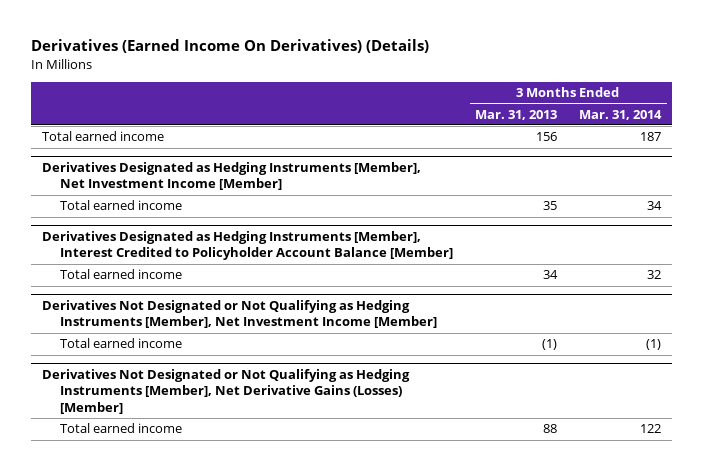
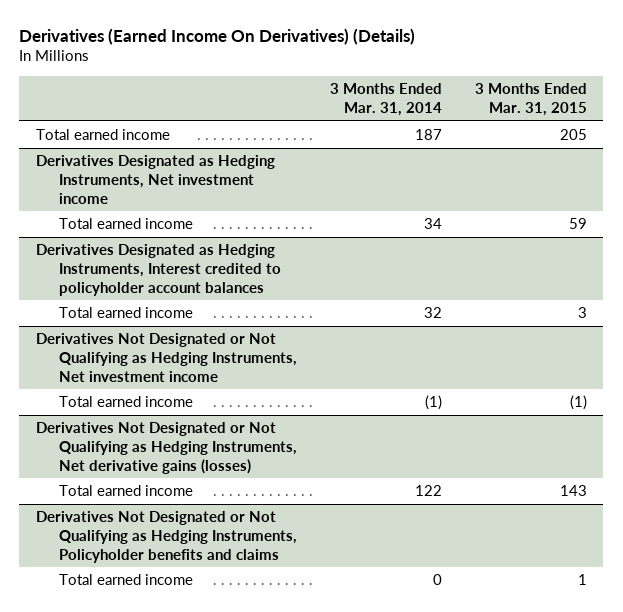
- | 3 Months Ended Mar. 31, 2013 | 3 Months Ended Mar. 31, 2014
+ | 3 Months Ended Mar. 31, 2014 | 3 Months Ended Mar. 31, 2015
- Derivatives Designated as Hedging Instruments [Member], Net Investment Income [Member]
+ Derivatives Designated as Hedging Instruments, Net investment income
- Derivatives Designated as Hedging Instruments [Member], Interest Credited to Policyholder Account Balance [Member]
+ Derivatives Designated as Hedging Instruments, Interest credited to policyholder account balances
- Derivatives Not Designated or Not Qualifying as Hedging Instruments [Member], Net Investment Income [Member]
+ Derivatives Not Designated or Not Qualifying as Hedging Instruments, Net investment income
- Derivatives Not Designated or Not Qualifying as Hedging Instruments [Member], Net Derivative Gains (Losses) [Member]
+ Derivatives Not Designated or Not Qualifying as Hedging Instruments, Net derivative gains (losses)
+ Derivatives Not Designated or Not Qualifying as Hedging Instruments, Policyholder benefits and claims
+ Total earned income | 0 | 1

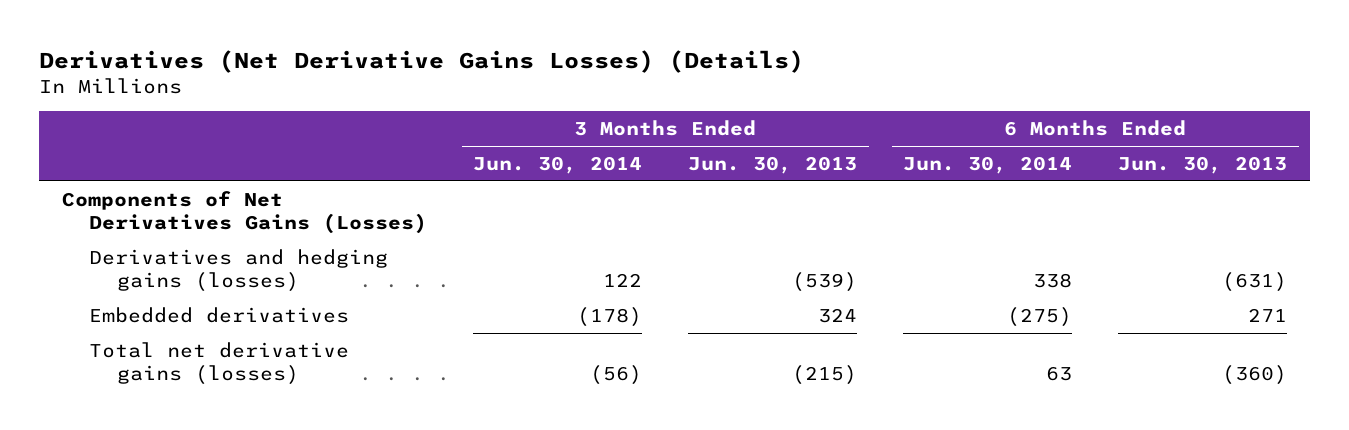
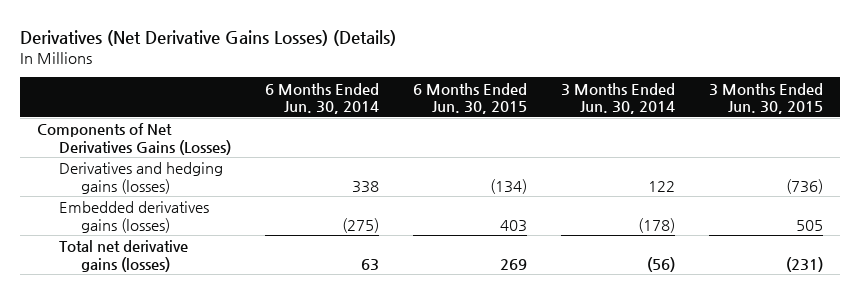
- | 3 Months Ended Jun. 30, 2014 | 3 Months Ended Jun. 30, 2013 | 6 Months Ended Jun. 30, 2014 | 6 Months Ended Jun. 30, 2013
+ | 6 Months Ended Jun. 30, 2014 | 6 Months Ended Jun. 30, 2015 | 3 Months Ended Jun. 30, 2014 | 3 Months Ended Jun. 30, 2015
- Embedded derivatives | (178) | 324 | (275) | 271
+ Embedded derivatives gains (losses) | (275) | 403 | (178) | 505

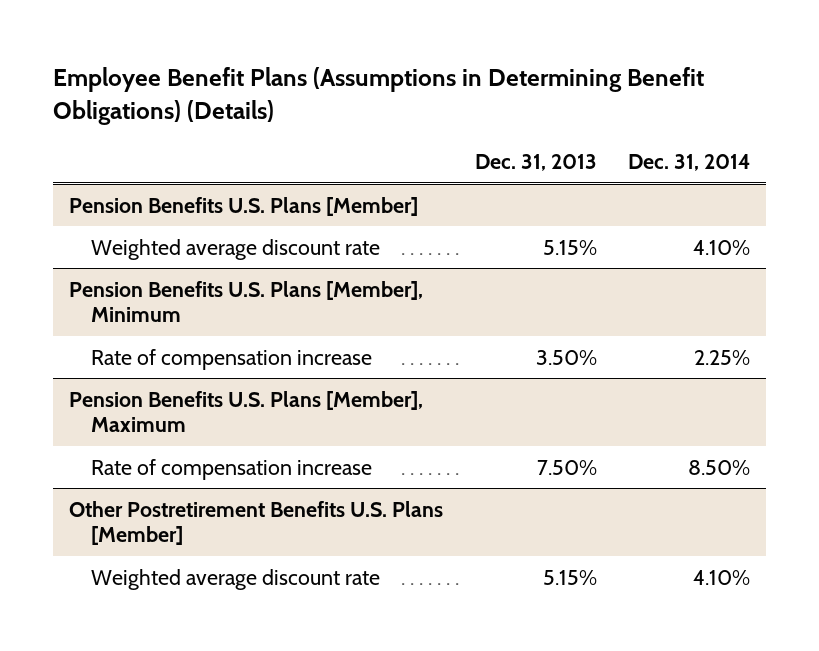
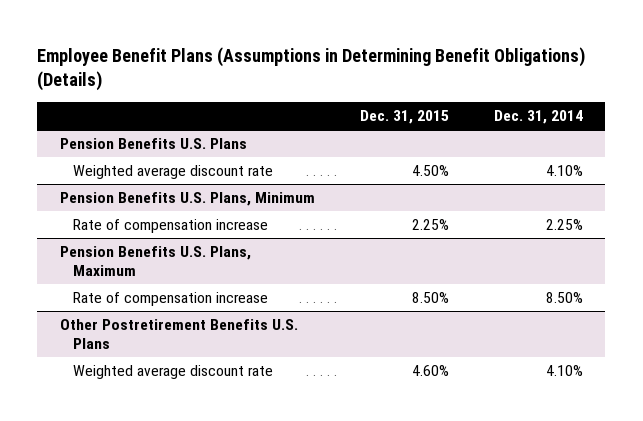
- | Dec. 31, 2013 | Dec. 31, 2014
+ | Dec. 31, 2015 | Dec. 31, 2014
- Pension Benefits U.S. Plans [Member]
+ Pension Benefits U.S. Plans
- Pension Benefits U.S. Plans [Member], Minimum
+ Pension Benefits U.S. Plans, Minimum
- Pension Benefits U.S. Plans [Member], Maximum
+ Pension Benefits U.S. Plans, Maximum
- Other Postretirement Benefits U.S. Plans [Member]
+ Other Postretirement Benefits U.S. Plans

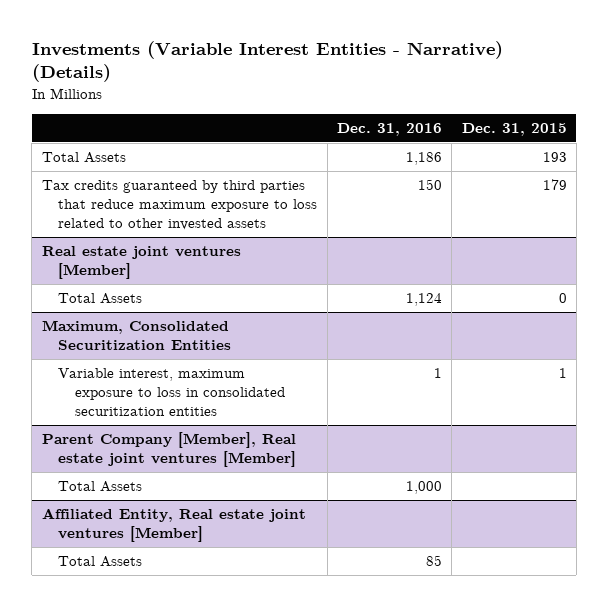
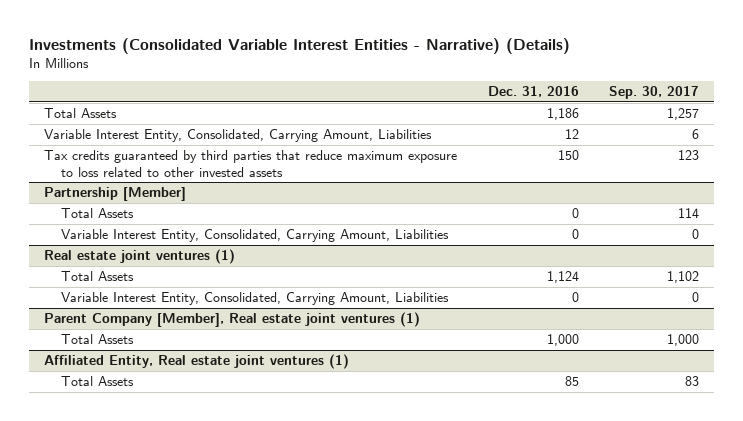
- Investments (Variable Interest Entities - Narrative) (Details)
+ Investments (Consolidated Variable Interest Entities - Narrative) (Details)
- | Dec. 31, 2016 | Dec. 31, 2015
+ | Dec. 31, 2016 | Sep. 30, 2017
+ Variable Interest Entity, Consolidated, Carrying Amount, Liabilities | 12 | 6
- Real estate joint ventures [Member]
+ Partnership [Member]
+ Total Assets | 0 | 114
+ Variable Interest Entity, Consolidated, Carrying Amount, Liabilities | 0 | 0
+ Real estate joint ventures (1)
- Maximum, Consolidated Securitization Entities
- Variable interest, maximum exposure to loss in consolidated securitization entities | 1 | 1
- Parent Company [Member], Real estate joint ventures [Member]
+ Variable Interest Entity, Consolidated, Carrying Amount, Liabilities | 0 | 0
+ Parent Company [Member], Real estate joint ventures (1)
- Affiliated Entity, Real estate joint ventures [Member]
+ Affiliated Entity, Real estate joint ventures (1)

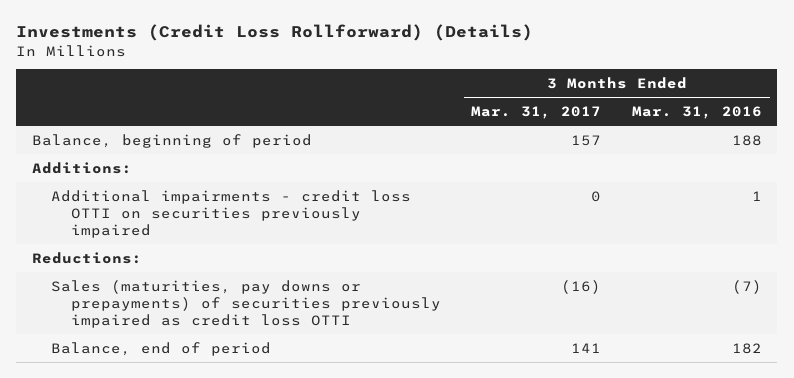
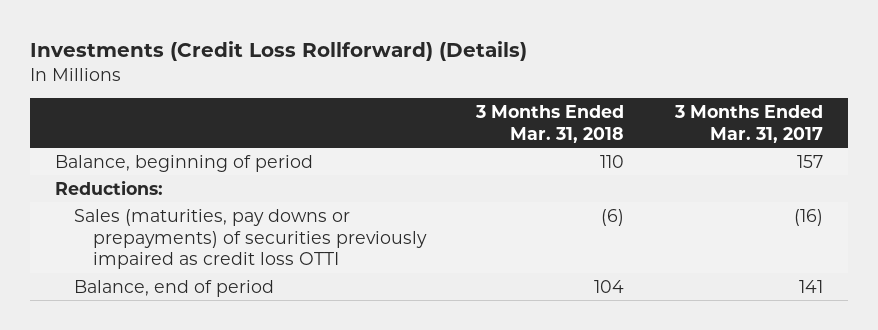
- | 3 Months Ended Mar. 31, 2017 | 3 Months Ended Mar. 31, 2016
+ | 3 Months Ended Mar. 31, 2018 | 3 Months Ended Mar. 31, 2017
- Additions:
- Additional impairments - credit loss OTTI on securities previously impaired | 0 | 1

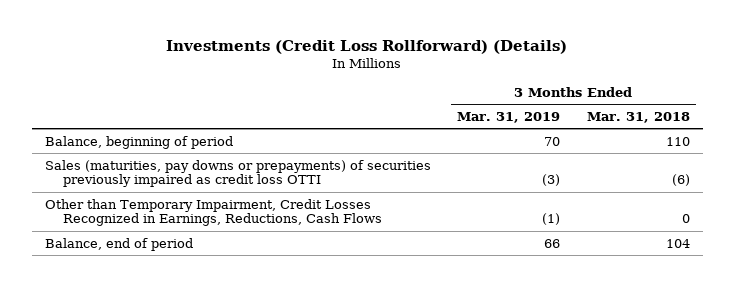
- | 3 Months Ended Mar. 31, 2018 | 3 Months Ended Mar. 31, 2017
+ | 3 Months Ended Mar. 31, 2019 | 3 Months Ended Mar. 31, 2018
- Reductions:
+ Other than Temporary Impairment, Credit Losses Recognized in Earnings, Reductions, Cash Flows | (1) | 0

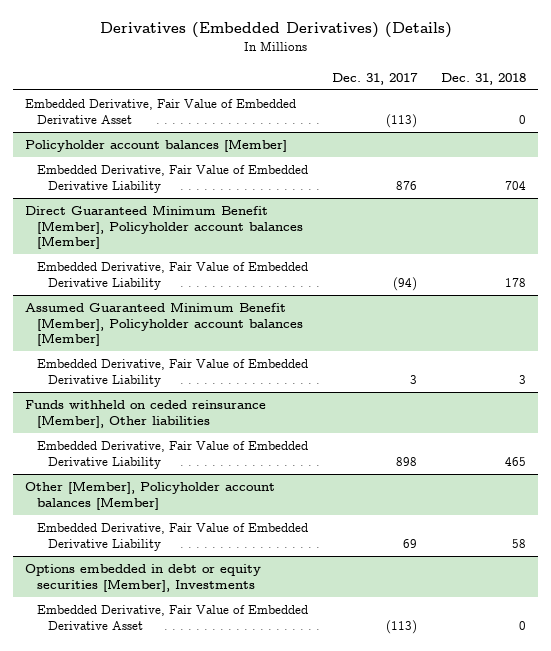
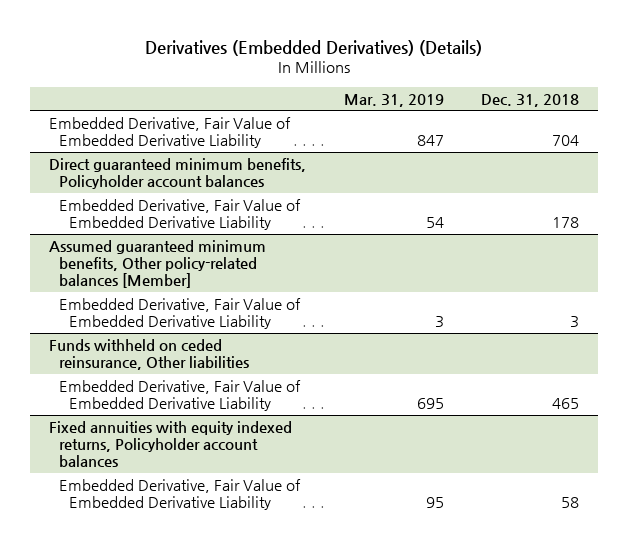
- | Dec. 31, 2017 | Dec. 31, 2018
+ | Mar. 31, 2019 | Dec. 31, 2018
- Embedded Derivative, Fair Value of Embedded Derivative Asset | (113) | 0
- Policyholder account balances [Member]
- Direct Guaranteed Minimum Benefit [Member], Policyholder account balances [Member]
+ Direct guaranteed minimum benefits, Policyholder account balances
- Assumed Guaranteed Minimum Benefit [Member], Policyholder account balances [Member]
+ Assumed guaranteed minimum benefits, Other policy-related balances [Member]
- Funds withheld on ceded reinsurance [Member], Other liabilities
+ Funds withheld on ceded reinsurance, Other liabilities
- Other [Member], Policyholder account balances [Member]
+ Fixed annuities with equity indexed returns, Policyholder account balances
- Options embedded in debt or equity securities [Member], Investments
- Embedded Derivative, Fair Value of Embedded Derivative Asset | (113) | 0

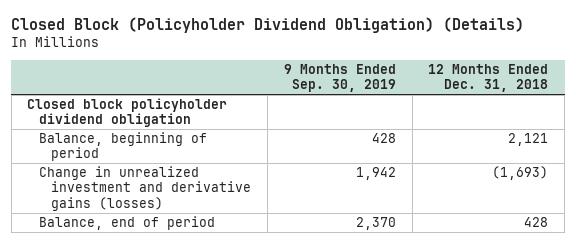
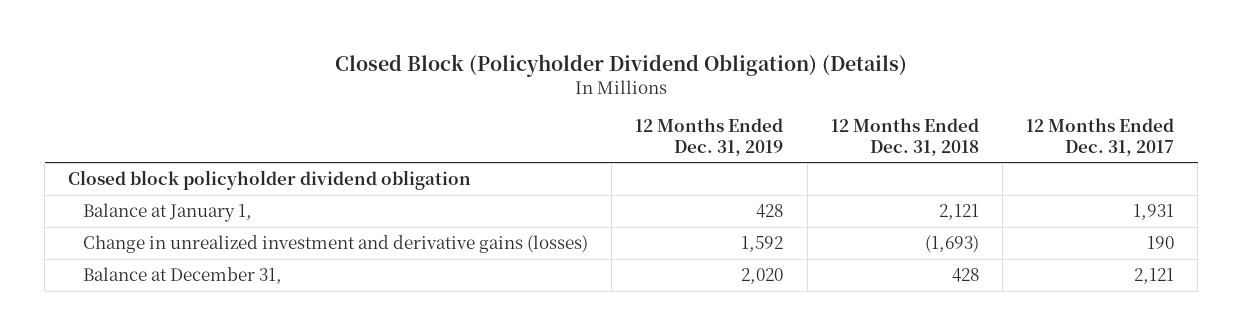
- | 9 Months Ended Sep. 30, 2019 | 12 Months Ended Dec. 31, 2018
+ | 12 Months Ended Dec. 31, 2019 | 12 Months Ended Dec. 31, 2018 | 12 Months Ended Dec. 31, 2017
- Balance, beginning of period | 428 | 2,121
+ Balance at January 1, | 428 | 2,121 | 1,931
- Balance, end of period | 2,370 | 428
+ Balance at December 31, | 2,020 | 428 | 2,121

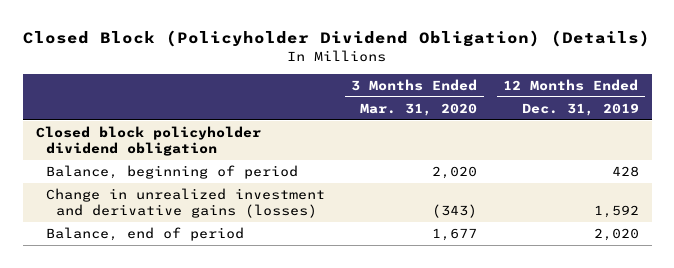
- | 12 Months Ended Dec. 31, 2019 | 12 Months Ended Dec. 31, 2018 | 12 Months Ended Dec. 31, 2017
+ | 3 Months Ended Mar. 31, 2020 | 12 Months Ended Dec. 31, 2019
- Balance at January 1, | 428 | 2,121 | 1,931
+ Balance, beginning of period | 2,020 | 428
- Balance at December 31, | 2,020 | 428 | 2,121
+ Balance, end of period | 1,677 | 2,020

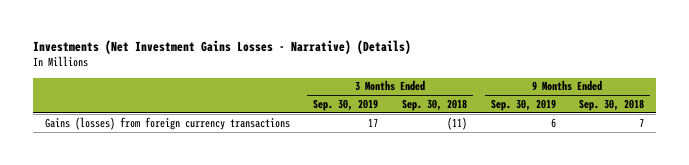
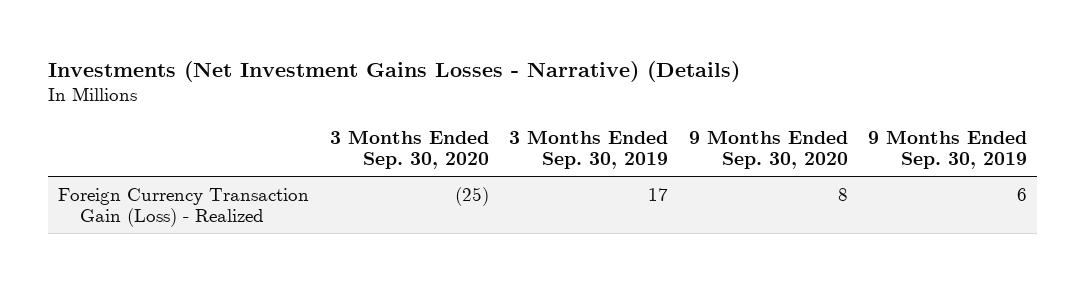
- | 3 Months Ended Sep. 30, 2019 | 3 Months Ended Sep. 30, 2018 | 9 Months Ended Sep. 30, 2019 | 9 Months Ended Sep. 30, 2018
+ | 3 Months Ended Sep. 30, 2020 | 3 Months Ended Sep. 30, 2019 | 9 Months Ended Sep. 30, 2020 | 9 Months Ended Sep. 30, 2019
- Gains (losses) from foreign currency transactions | 17 | (11) | 6 | 7
+ Foreign Currency Transaction Gain (Loss) - Realized | (25) | 17 | 8 | 6

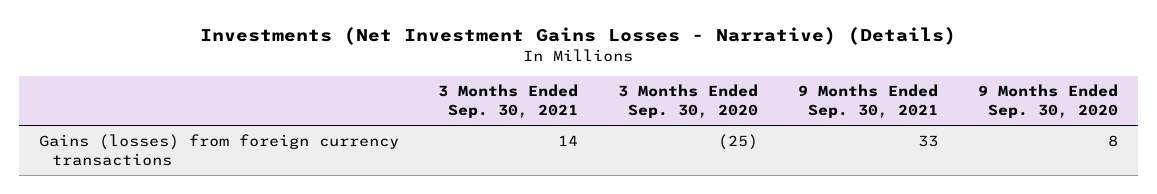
- | 3 Months Ended Sep. 30, 2020 | 3 Months Ended Sep. 30, 2019 | 9 Months Ended Sep. 30, 2020 | 9 Months Ended Sep. 30, 2019
+ | 3 Months Ended Sep. 30, 2021 | 3 Months Ended Sep. 30, 2020 | 9 Months Ended Sep. 30, 2021 | 9 Months Ended Sep. 30, 2020
- Foreign Currency Transaction Gain (Loss) - Realized | (25) | 17 | 8 | 6
+ Gains (losses) from foreign currency transactions | 14 | (25) | 33 | 8

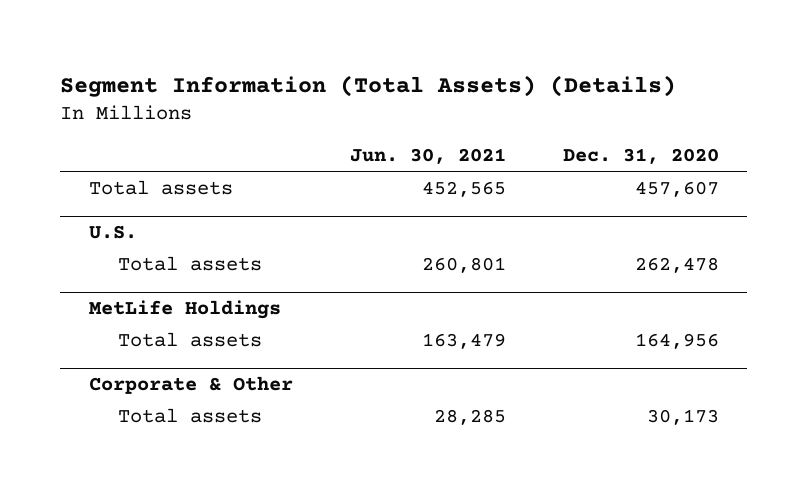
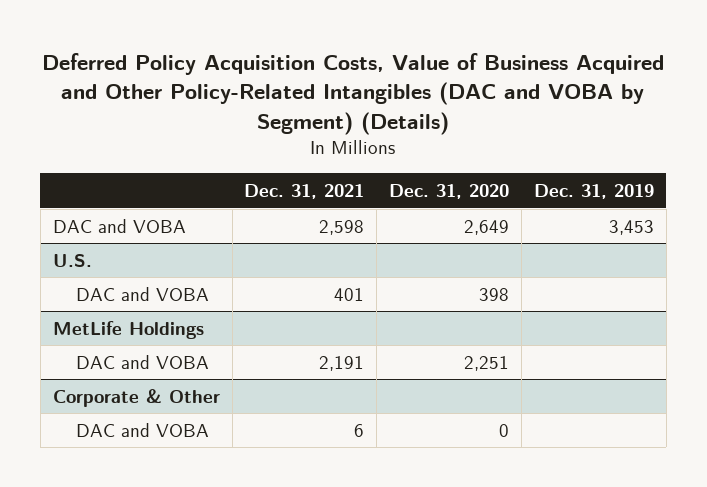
- Segment Information (Total Assets) (Details)
+ Deferred Policy Acquisition Costs, Value of Business Acquired and Other Policy-Related Intangibles (DAC and VOBA by Segment) (Details)
- | Jun. 30, 2021 | Dec. 31, 2020
+ | Dec. 31, 2021 | Dec. 31, 2020 | Dec. 31, 2019
- Total assets | 452,565 | 457,607
+ DAC and VOBA | 2,598 | 2,649 | 3,453
@ U.S.
- Total assets | 260,801 | 262,478
+ DAC and VOBA | 401 | 398 |
@ MetLife Holdings
- Total assets | 163,479 | 164,956
+ DAC and VOBA | 2,191 | 2,251 |
@ Corporate & Other
- Total assets | 28,285 | 30,173
+ DAC and VOBA | 6 | 0 |

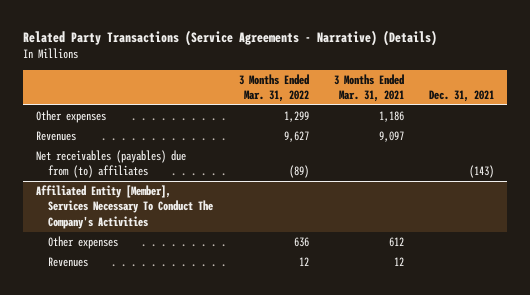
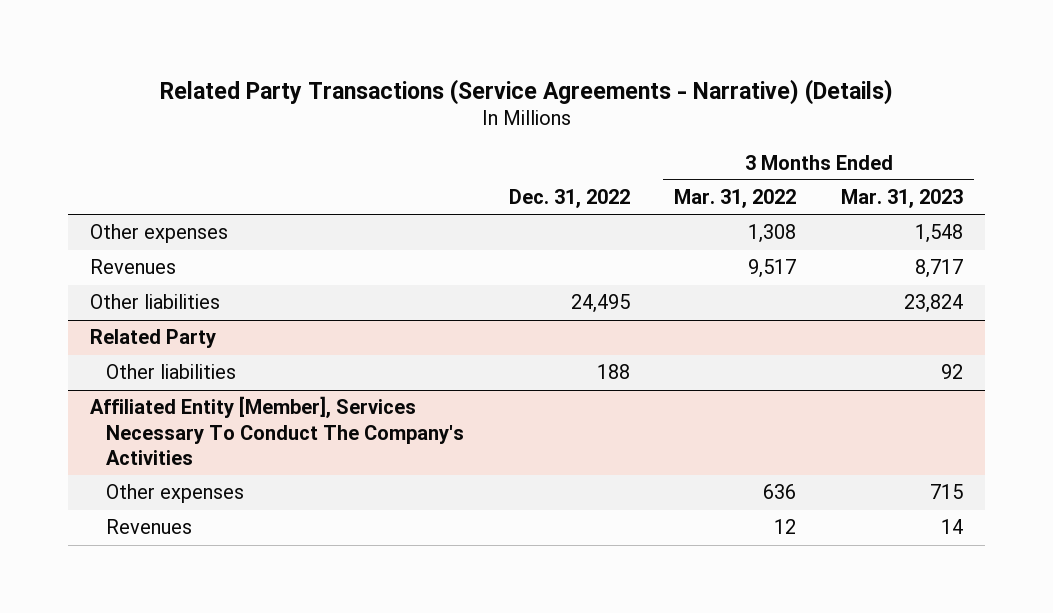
- | 3 Months Ended Mar. 31, 2022 | 3 Months Ended Mar. 31, 2021 | Dec. 31, 2021
+ | Dec. 31, 2022 | 3 Months Ended Mar. 31, 2022 | 3 Months Ended Mar. 31, 2023
- Other expenses | 1,299 | 1,186 |
- Revenues | 9,627 | 9,097 |
- Net receivables (payables) due from (to) affiliates | (89) | | (143)
+ Other expenses | | 1,308 | 1,548
+ Revenues | | 9,517 | 8,717
+ Other liabilities | 24,495 | | 23,824
+ Related Party
+ Other liabilities | 188 | | 92

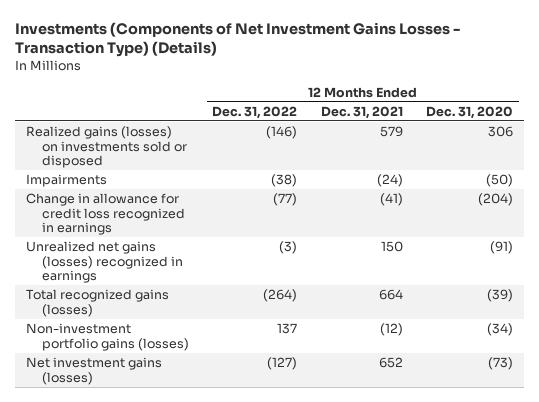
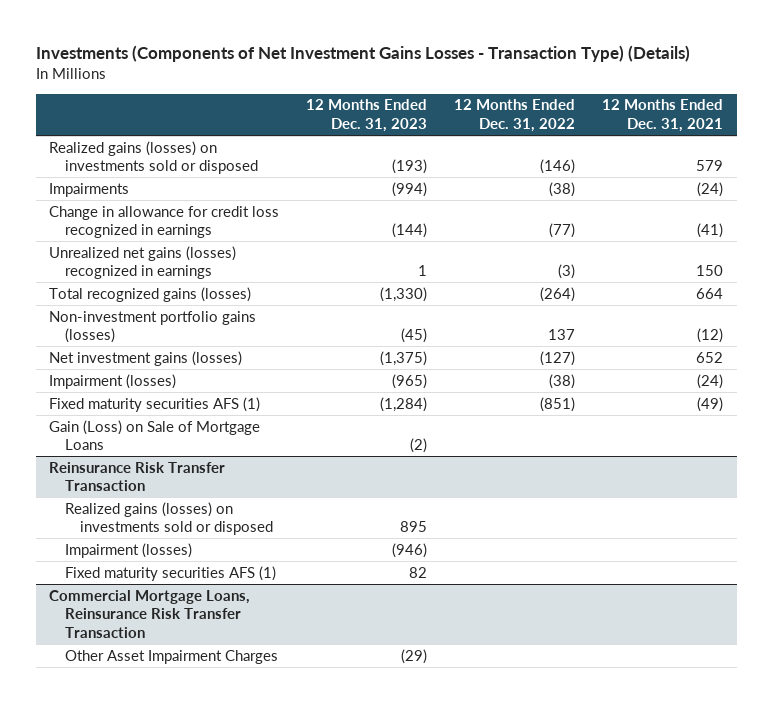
- | 12 Months Ended Dec. 31, 2022 | 12 Months Ended Dec. 31, 2021 | 12 Months Ended Dec. 31, 2020
+ | 12 Months Ended Dec. 31, 2023 | 12 Months Ended Dec. 31, 2022 | 12 Months Ended Dec. 31, 2021
+ Impairment (losses) | (965) | (38) | (24)
+ Fixed maturity securities AFS (1) | (1,284) | (851) | (49)
+ Gain (Loss) on Sale of Mortgage Loans | (2) | |
+ Reinsurance Risk Transfer Transaction
+ Realized gains (losses) on investments sold or disposed | 895 | |
+ Impairment (losses) | (946) | |
+ Fixed maturity securities AFS (1) | 82 | |
+ Commercial Mortgage Loans, Reinsurance Risk Transfer Transaction
+ Other Asset Impairment Charges | (29) | |

